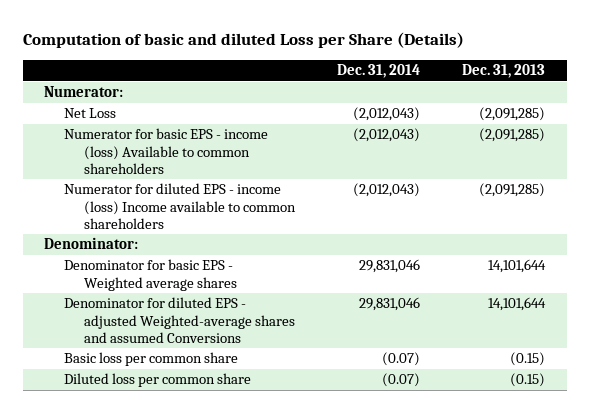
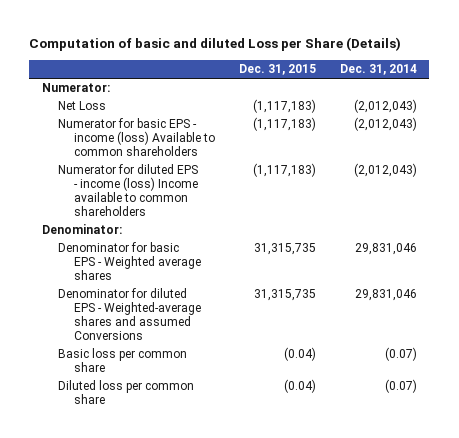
- | Dec. 31, 2014 | Dec. 31, 2013
+ | Dec. 31, 2015 | Dec. 31, 2014
- Denominator for diluted EPS - adjusted Weighted-average shares and assumed Conversions | 29,831,046 | 14,101,644
+ Denominator for diluted EPS - Weighted-average shares and assumed Conversions | 31,315,735 | 29,831,046

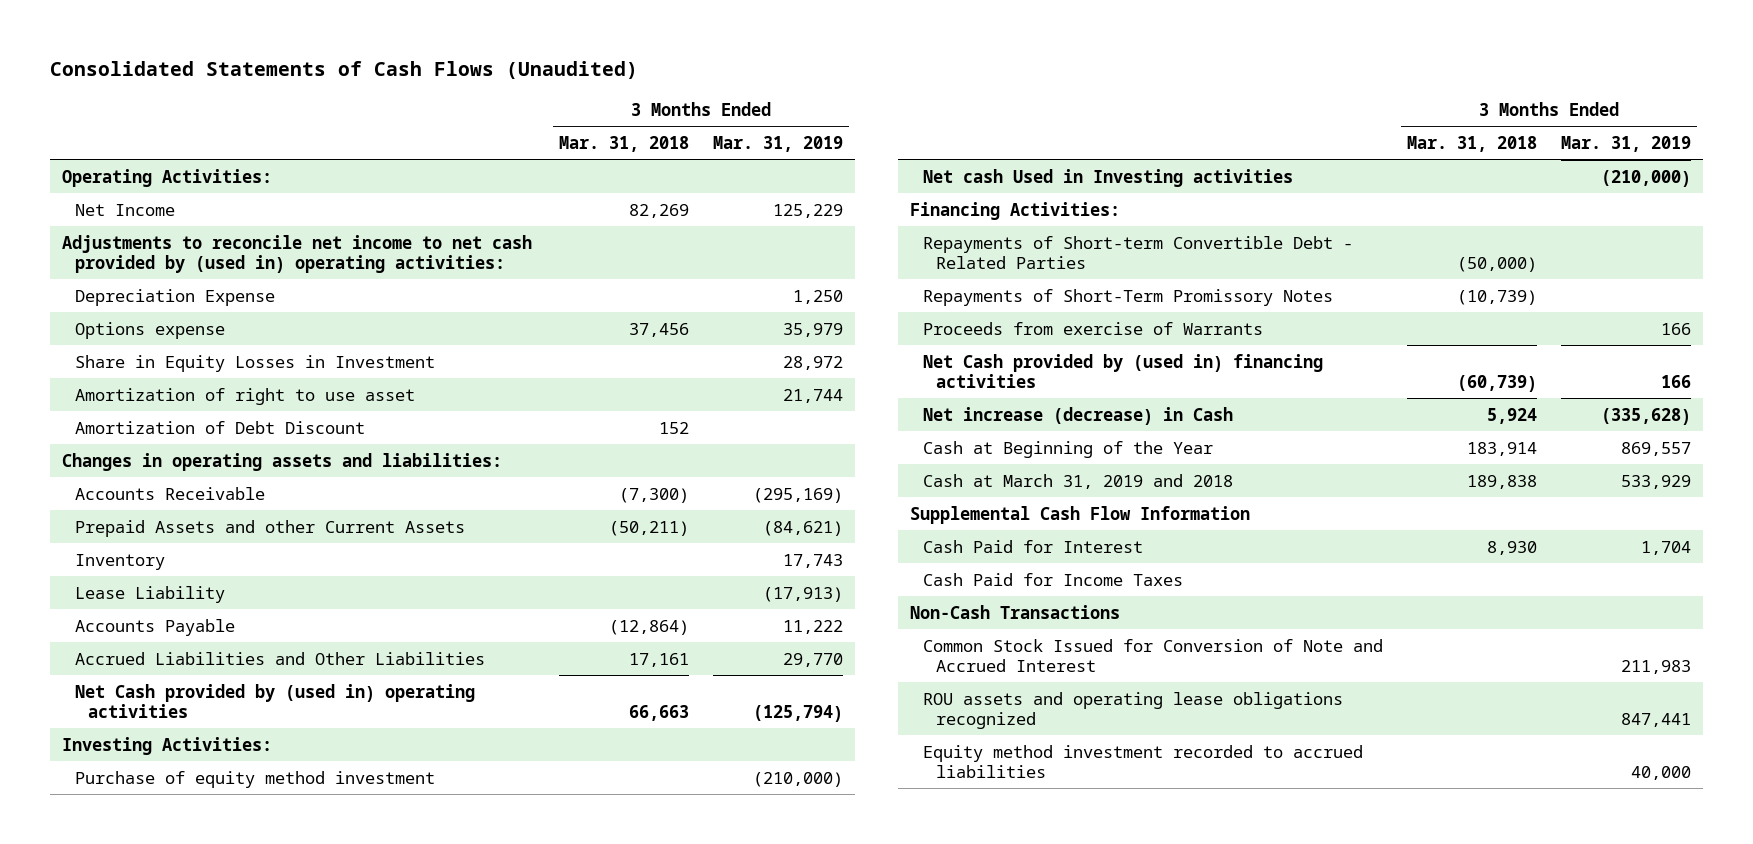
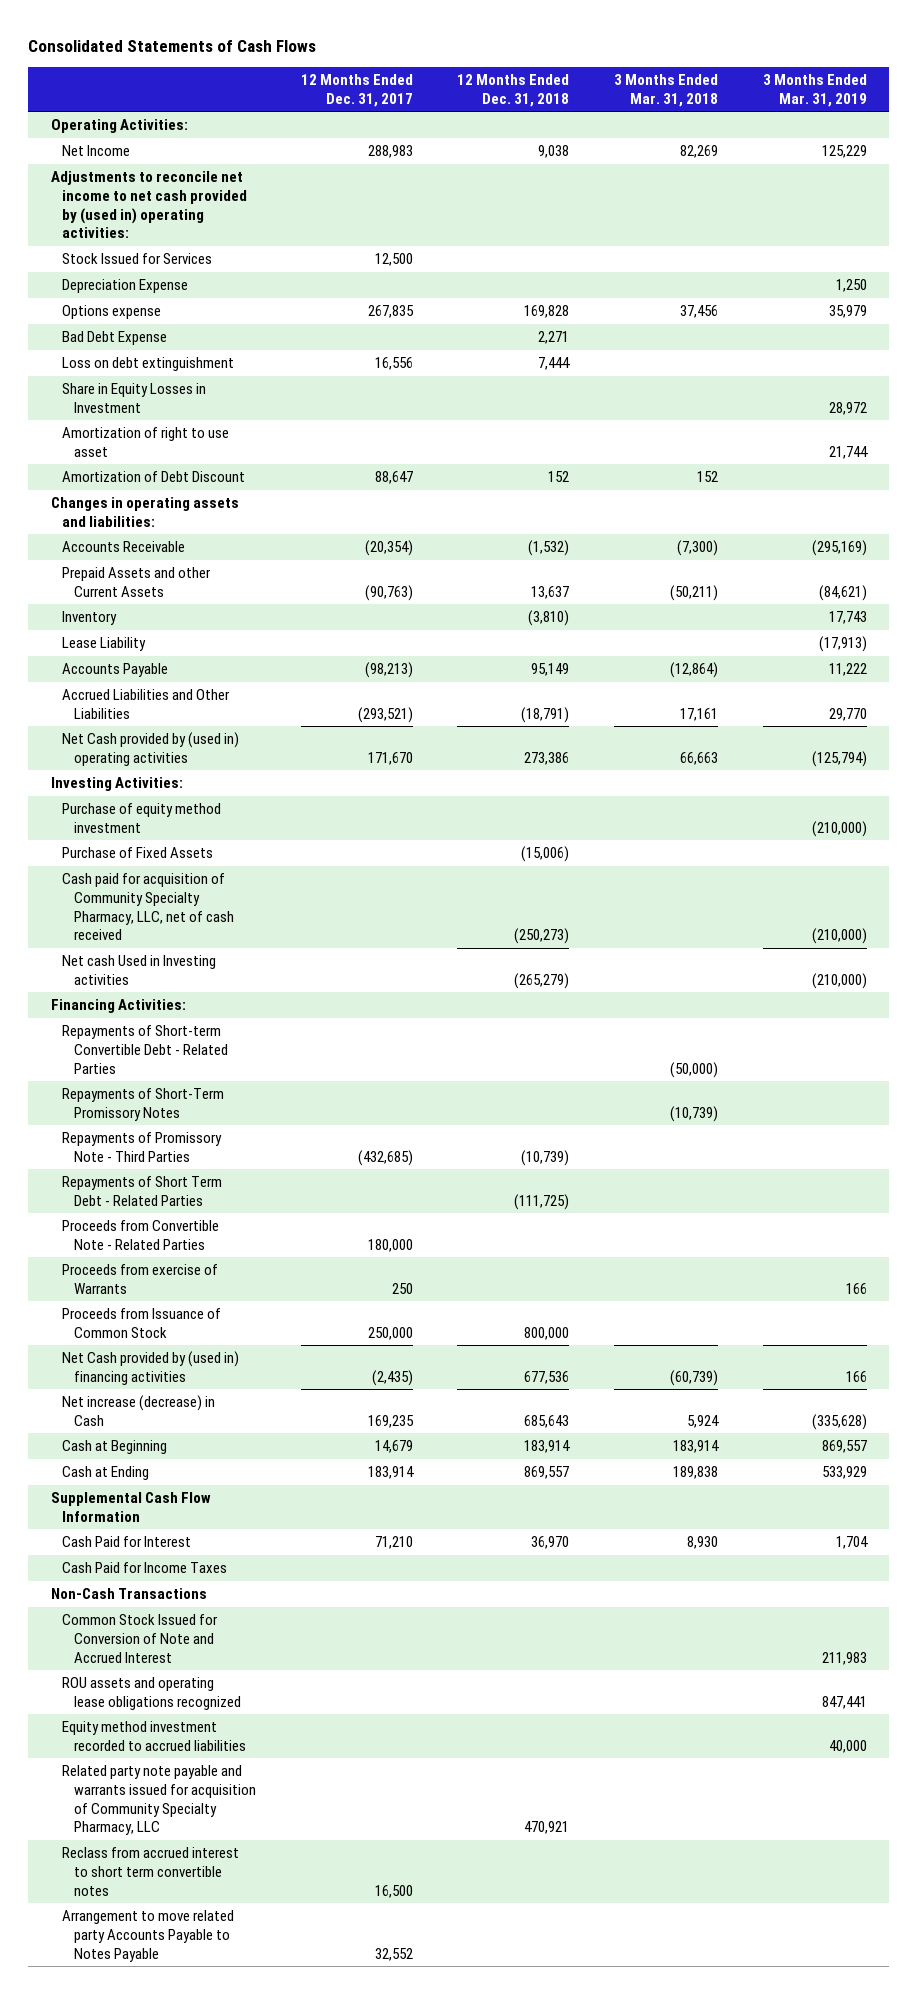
- Consolidated Statements of Cash Flows (Unaudited)
+ Consolidated Statements of Cash Flows
- | 3 Months Ended Mar. 31, 2018 | 3 Months Ended Mar. 31, 2019
+ | 12 Months Ended Dec. 31, 2017 | 12 Months Ended Dec. 31, 2018 | 3 Months Ended Mar. 31, 2018 | 3 Months Ended Mar. 31, 2019
+ Stock Issued for Services | 12,500 | | |
+ Bad Debt Expense | | 2,271 | |
+ Loss on debt extinguishment | 16,556 | 7,444 | |
+ Purchase of Fixed Assets | | (15,006) | |
+ Cash paid for acquisition of Community Specialty Pharmacy, LLC, net of cash received | | (250,273) | | (210,000)
+ Repayments of Promissory Note - Third Parties | (432,685) | (10,739) | |
+ Repayments of Short Term Debt - Related Parties | | (111,725) | |
+ Proceeds from Convertible Note - Related Parties | 180,000 | | |
+ Proceeds from Issuance of Common Stock | 250,000 | 800,000 | |
- Cash at Beginning of the Year | 183,914 | 869,557
- Cash at March 31, 2019 and 2018 | 189,838 | 533,929
+ Cash at Beginning | 14,679 | 183,914 | 183,914 | 869,557
+ Cash at Ending | 183,914 | 869,557 | 189,838 | 533,929
+ Related party note payable and warrants issued for acquisition of Community Specialty Pharmacy, LLC | | 470,921 | |
+ Reclass from accrued interest to short term convertible notes | 16,500 | | |
+ Arrangement to move related party Accounts Payable to Notes Payable | 32,552 | | |

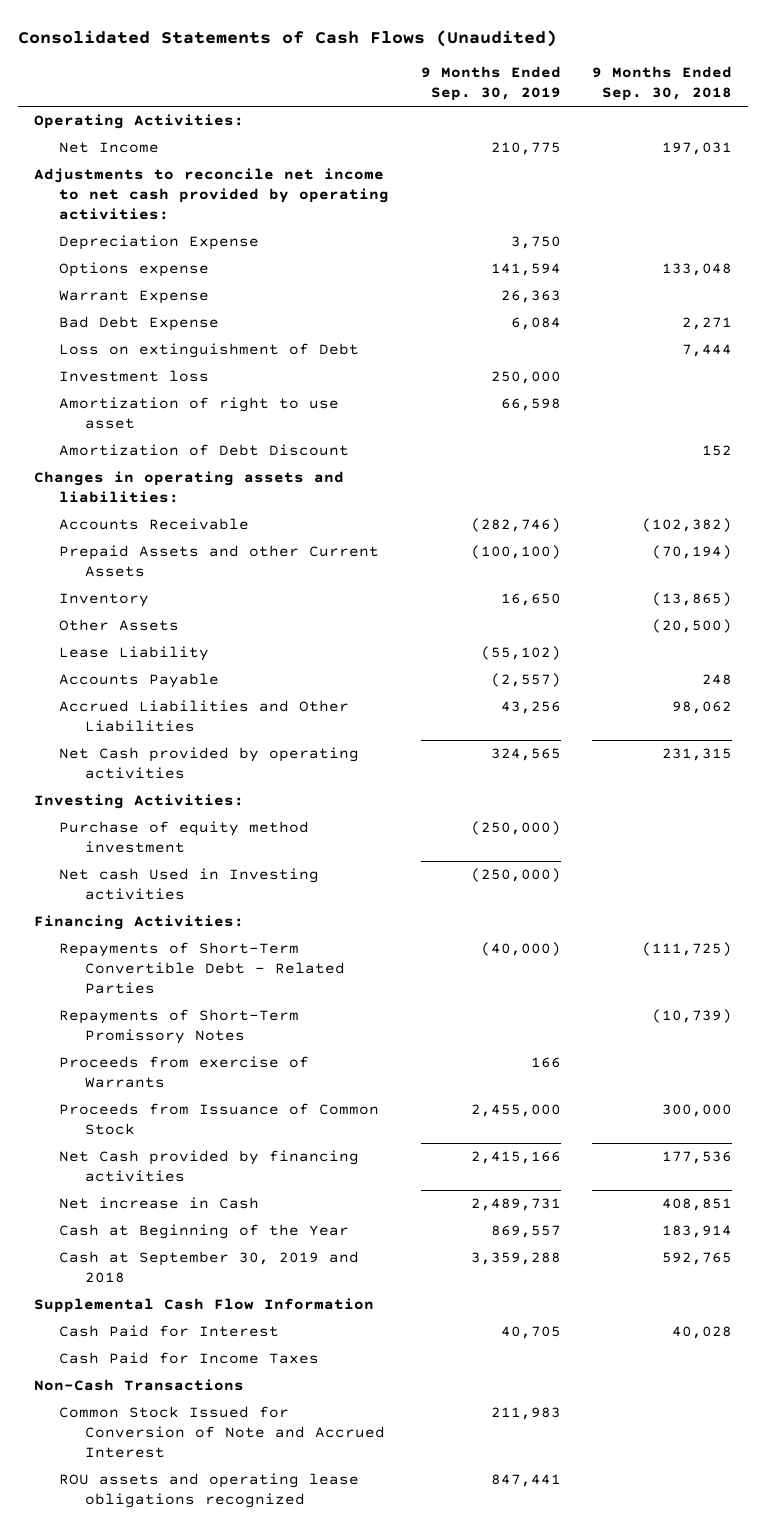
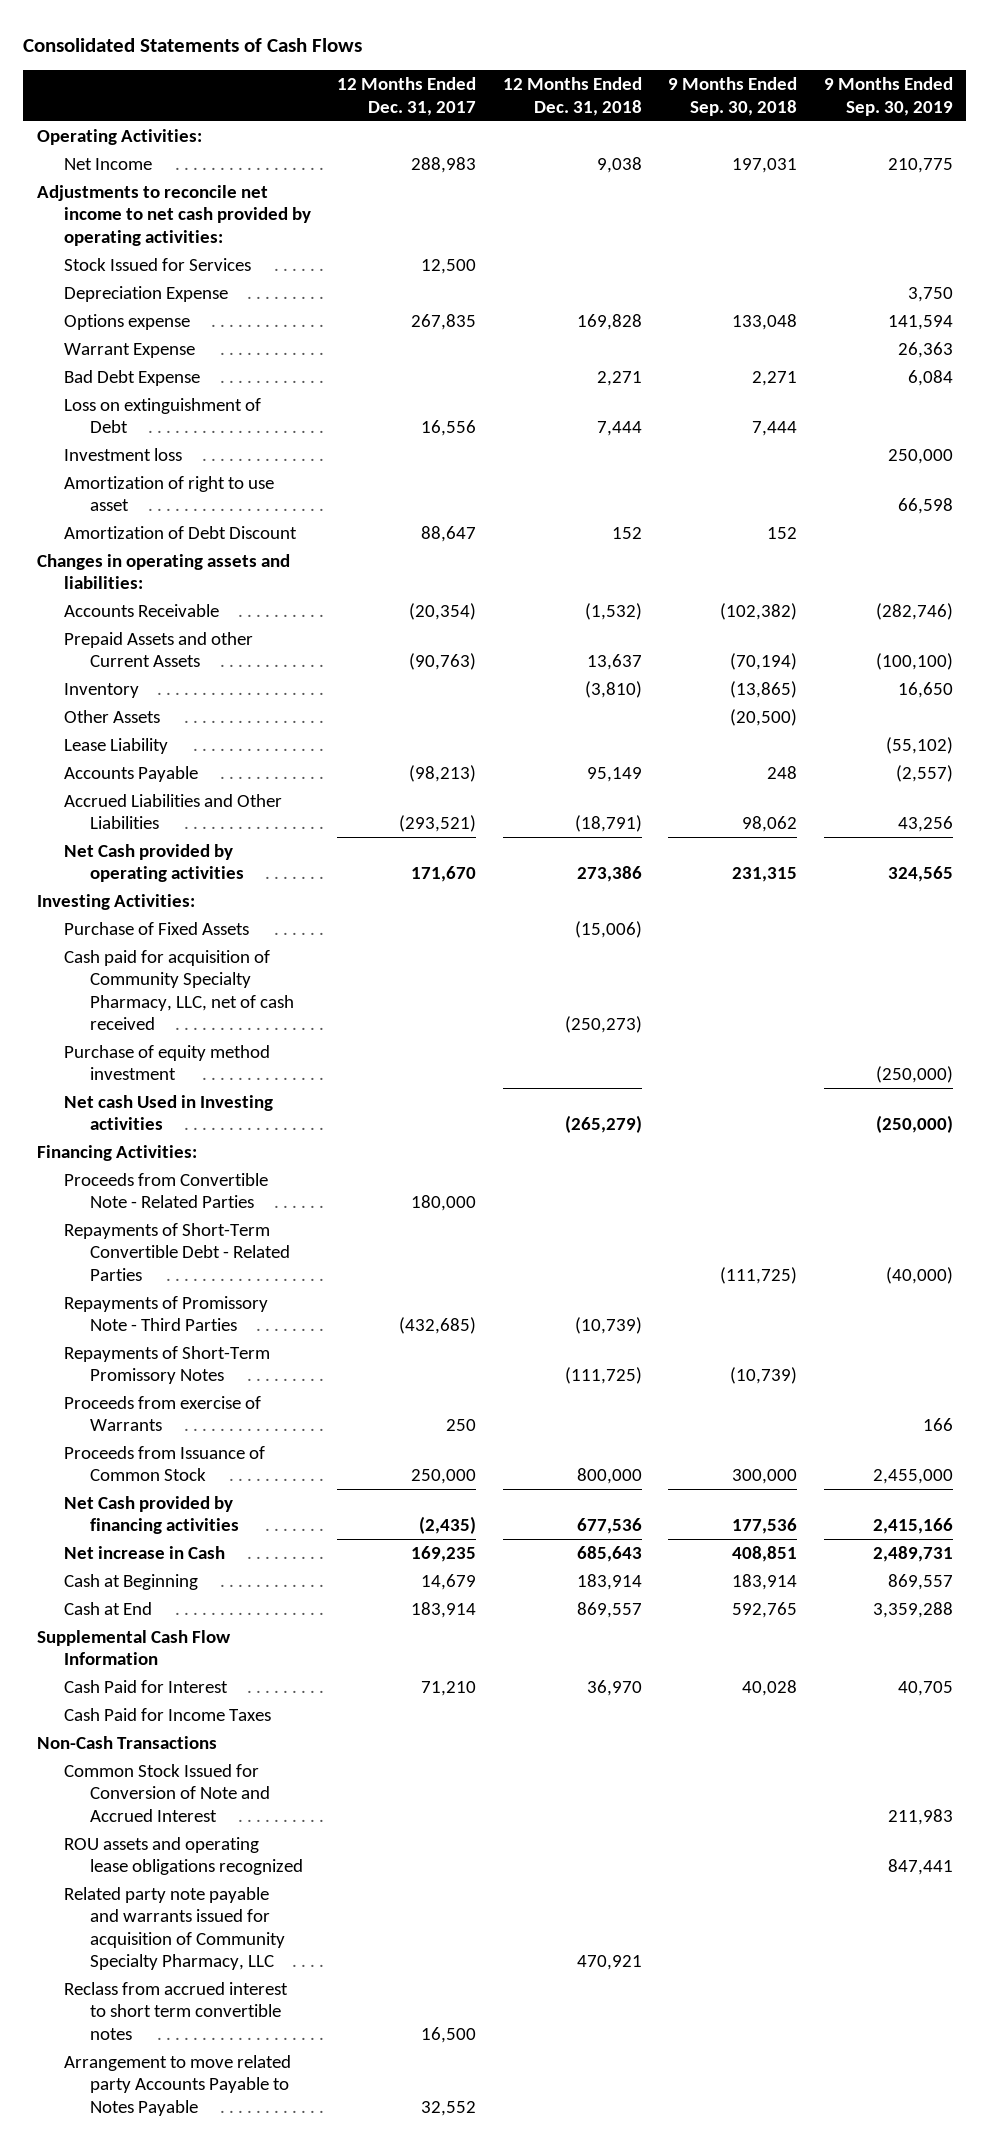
- Consolidated Statements of Cash Flows (Unaudited)
+ Consolidated Statements of Cash Flows
- | 9 Months Ended Sep. 30, 2019 | 9 Months Ended Sep. 30, 2018
+ | 12 Months Ended Dec. 31, 2017 | 12 Months Ended Dec. 31, 2018 | 9 Months Ended Sep. 30, 2018 | 9 Months Ended Sep. 30, 2019
+ Stock Issued for Services | 12,500 | | |
+ Purchase of Fixed Assets | | (15,006) | |
+ Cash paid for acquisition of Community Specialty Pharmacy, LLC, net of cash received | | (250,273) | |
+ Proceeds from Convertible Note - Related Parties | 180,000 | | |
+ Repayments of Promissory Note - Third Parties | (432,685) | (10,739) | |
- Cash at Beginning of the Year | 869,557 | 183,914
- Cash at September 30, 2019 and 2018 | 3,359,288 | 592,765
+ Cash at Beginning | 14,679 | 183,914 | 183,914 | 869,557
+ Cash at End | 183,914 | 869,557 | 592,765 | 3,359,288
+ Related party note payable and warrants issued for acquisition of Community Specialty Pharmacy, LLC | | 470,921 | |
+ Reclass from accrued interest to short term convertible notes | 16,500 | | |
+ Arrangement to move related party Accounts Payable to Notes Payable | 32,552 | | |

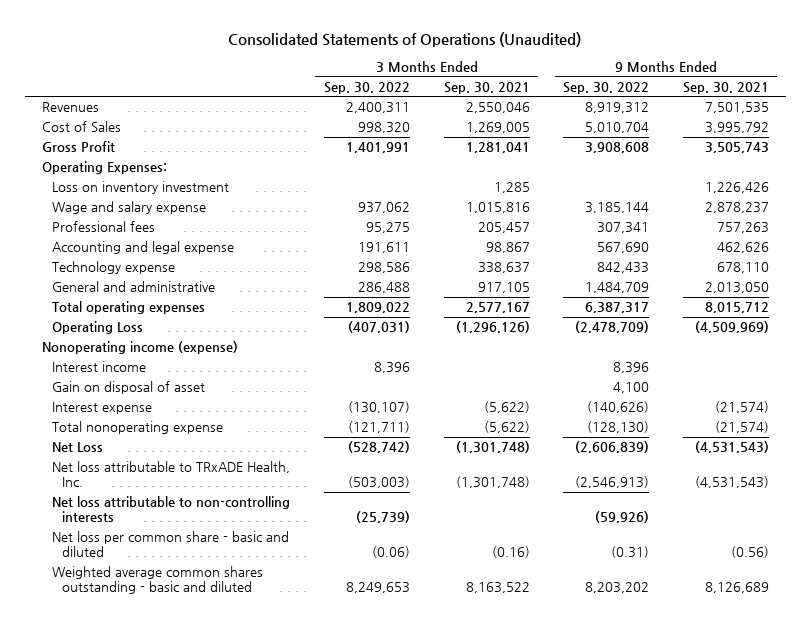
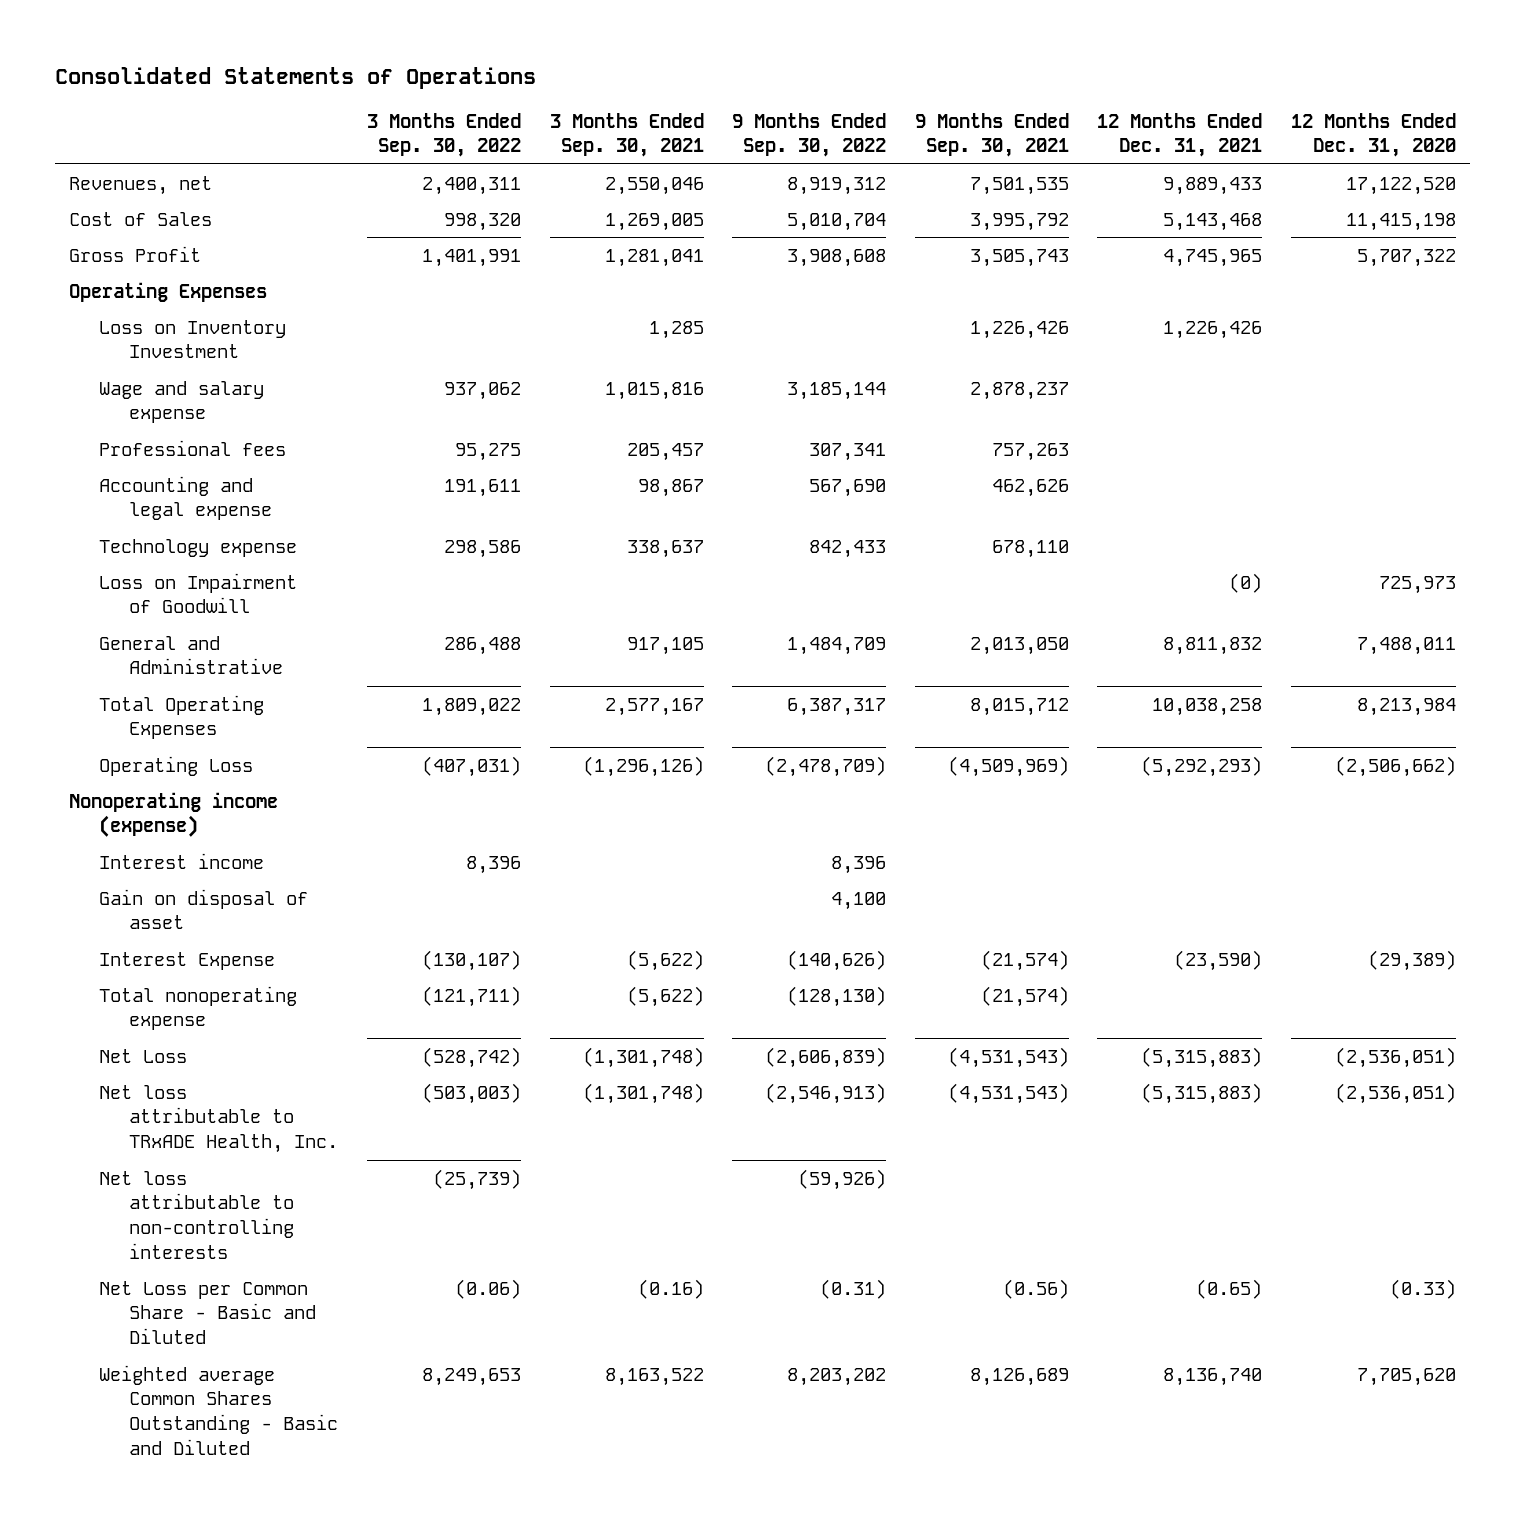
- Consolidated Statements of Operations (Unaudited)
+ Consolidated Statements of Operations
- | 3 Months Ended Sep. 30, 2022 | 3 Months Ended Sep. 30, 2021 | 9 Months Ended Sep. 30, 2022 | 9 Months Ended Sep. 30, 2021
+ | 3 Months Ended Sep. 30, 2022 | 3 Months Ended Sep. 30, 2021 | 9 Months Ended Sep. 30, 2022 | 9 Months Ended Sep. 30, 2021 | 12 Months Ended Dec. 31, 2021 | 12 Months Ended Dec. 31, 2020
- Revenues | 2,400,311 | 2,550,046 | 8,919,312 | 7,501,535
+ Revenues, net | 2,400,311 | 2,550,046 | 8,919,312 | 7,501,535 | 9,889,433 | 17,122,520
- Operating Expenses:
- Loss on inventory investment | | 1,285 | | 1,226,426
+ Operating Expenses
+ Loss on Inventory Investment | | 1,285 | | 1,226,426 | 1,226,426 |
- General and administrative | 286,488 | 917,105 | 1,484,709 | 2,013,050
- Total operating expenses | 1,809,022 | 2,577,167 | 6,387,317 | 8,015,712
+ Loss on Impairment of Goodwill | | | | | (0) | 725,973
+ General and Administrative | 286,488 | 917,105 | 1,484,709 | 2,013,050 | 8,811,832 | 7,488,011
+ Total Operating Expenses | 1,809,022 | 2,577,167 | 6,387,317 | 8,015,712 | 10,038,258 | 8,213,984
- Interest expense | (130,107) | (5,622) | (140,626) | (21,574)
+ Interest Expense | (130,107) | (5,622) | (140,626) | (21,574) | (23,590) | (29,389)
- Net loss per common share - basic and diluted | (0.06) | (0.16) | (0.31) | (0.56)
- Weighted average common shares outstanding - basic and diluted | 8,249,653 | 8,163,522 | 8,203,202 | 8,126,689
+ Net Loss per Common Share - Basic and Diluted | (0.06) | (0.16) | (0.31) | (0.56) | (0.65) | (0.33)
+ Weighted average Common Shares Outstanding - Basic and Diluted | 8,249,653 | 8,163,522 | 8,203,202 | 8,126,689 | 8,136,740 | 7,705,620

